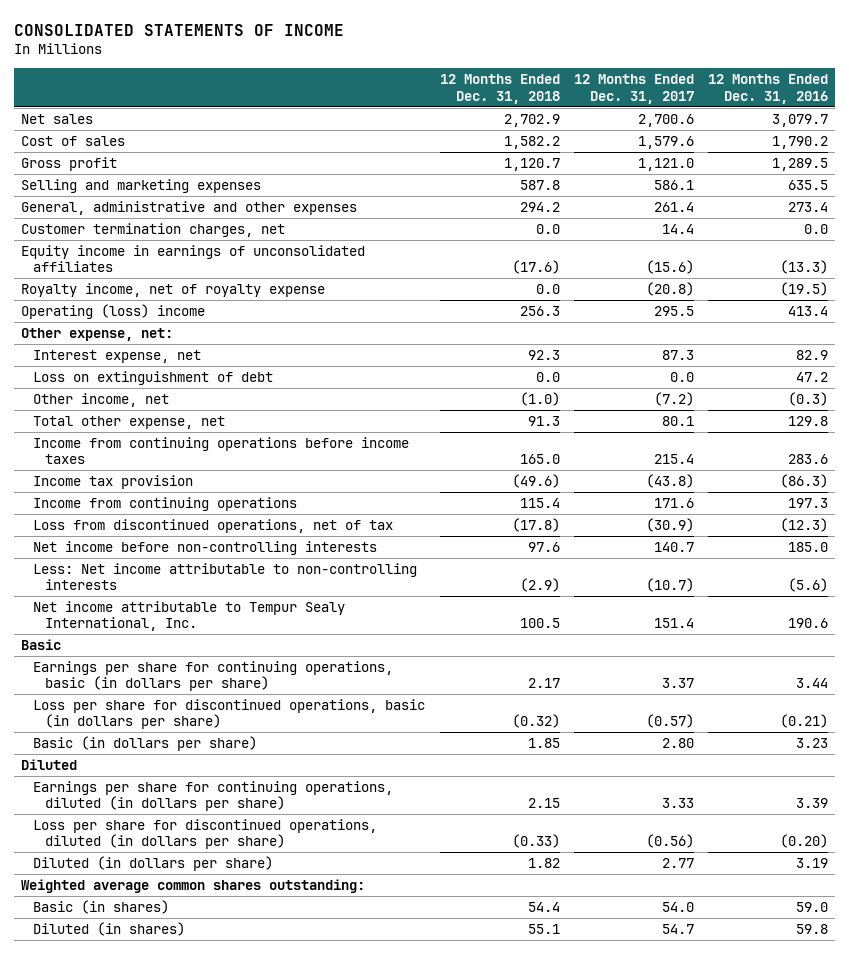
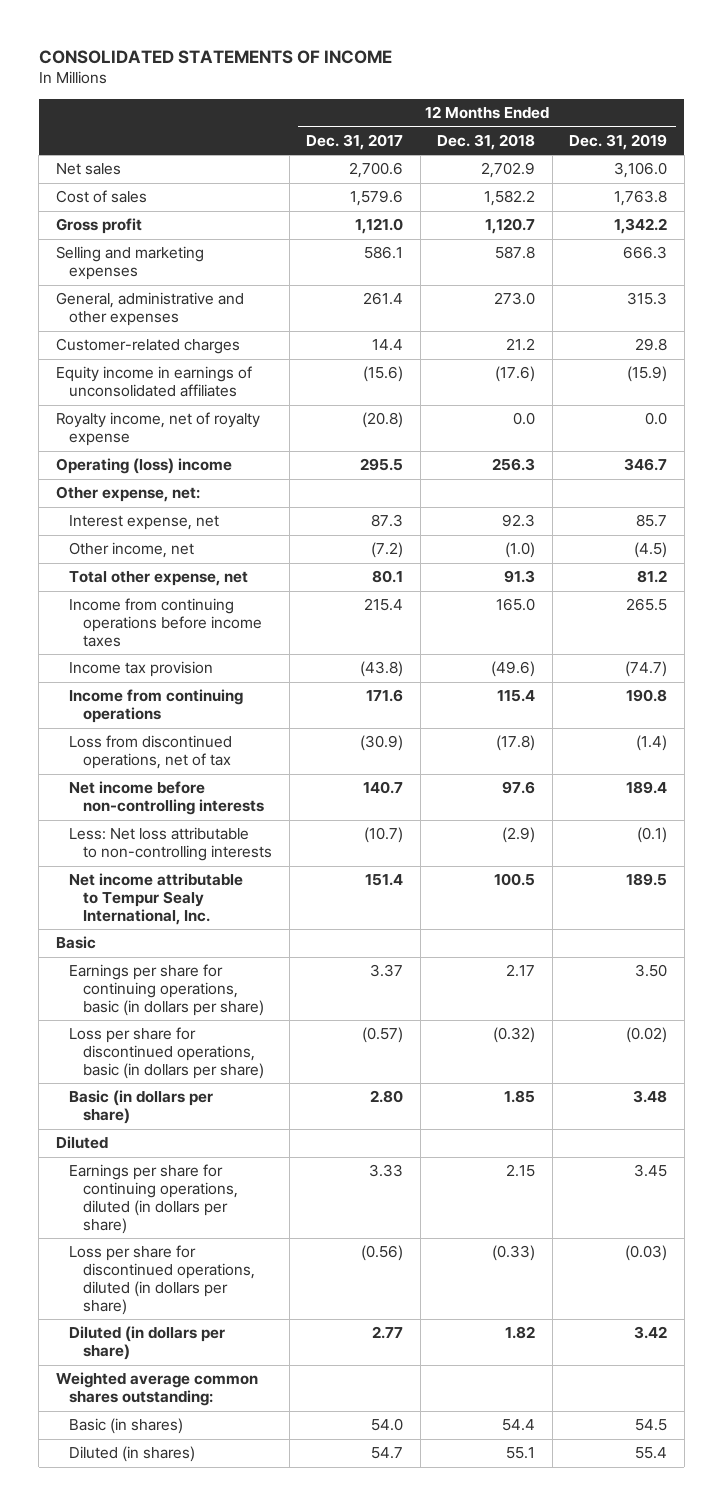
- | 12 Months Ended Dec. 31, 2018 | 12 Months Ended Dec. 31, 2017 | 12 Months Ended Dec. 31, 2016
+ | 12 Months Ended Dec. 31, 2017 | 12 Months Ended Dec. 31, 2018 | 12 Months Ended Dec. 31, 2019
- General, administrative and other expenses | 294.2 | 261.4 | 273.4
- Customer termination charges, net | 0.0 | 14.4 | 0.0
+ General, administrative and other expenses | 261.4 | 273.0 | 315.3
+ Customer-related charges | 14.4 | 21.2 | 29.8
- Loss on extinguishment of debt | 0.0 | 0.0 | 47.2
- Less: Net income attributable to non-controlling interests | (2.9) | (10.7) | (5.6)
+ Less: Net loss attributable to non-controlling interests | (10.7) | (2.9) | (0.1)

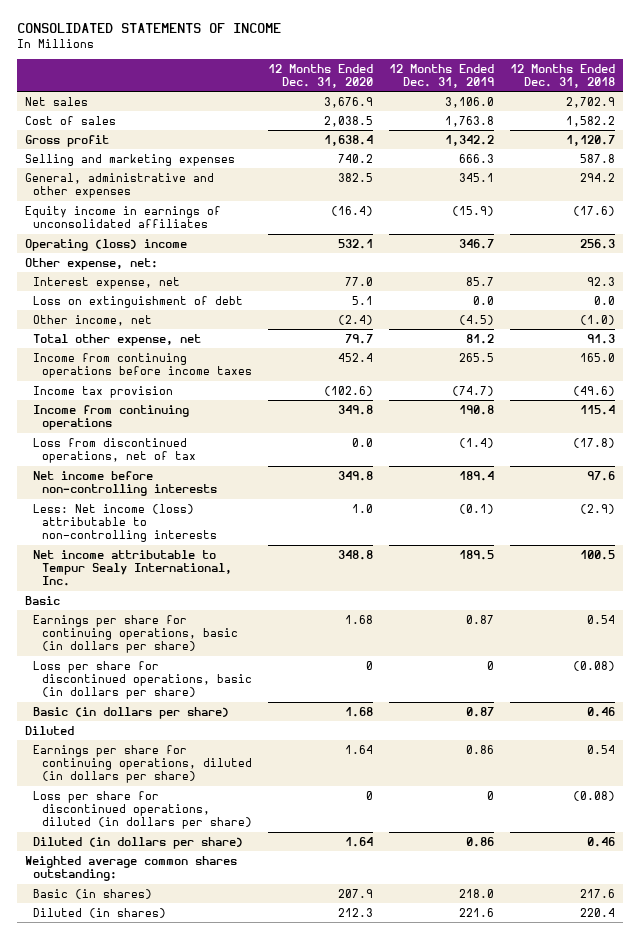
- | 12 Months Ended Dec. 31, 2017 | 12 Months Ended Dec. 31, 2018 | 12 Months Ended Dec. 31, 2019
+ | 12 Months Ended Dec. 31, 2020 | 12 Months Ended Dec. 31, 2019 | 12 Months Ended Dec. 31, 2018
- General, administrative and other expenses | 261.4 | 273.0 | 315.3
- Customer-related charges | 14.4 | 21.2 | 29.8
+ General, administrative and other expenses | 382.5 | 345.1 | 294.2
- Royalty income, net of royalty expense | (20.8) | 0.0 | 0.0
+ Loss on extinguishment of debt | 5.1 | 0.0 | 0.0
- Less: Net loss attributable to non-controlling interests | (10.7) | (2.9) | (0.1)
+ Less: Net income (loss) attributable to non-controlling interests | 1.0 | (0.1) | (2.9)
- Earnings per share for continuing operations, basic (in dollars per share) | 3.37 | 2.17 | 3.50
- Loss per share for discontinued operations, basic (in dollars per share) | (0.57) | (0.32) | (0.02)
- Basic (in dollars per share) | 2.80 | 1.85 | 3.48
+ Earnings per share for continuing operations, basic (in dollars per share) | 1.68 | 0.87 | 0.54
+ Loss per share for discontinued operations, basic (in dollars per share) | 0 | 0 | (0.08)
+ Basic (in dollars per share) | 1.68 | 0.87 | 0.46
- Earnings per share for continuing operations, diluted (in dollars per share) | 3.33 | 2.15 | 3.45
- Loss per share for discontinued operations, diluted (in dollars per share) | (0.56) | (0.33) | (0.03)
- Diluted (in dollars per share) | 2.77 | 1.82 | 3.42
+ Earnings per share for continuing operations, diluted (in dollars per share) | 1.64 | 0.86 | 0.54
+ Loss per share for discontinued operations, diluted (in dollars per share) | 0 | 0 | (0.08)
+ Diluted (in dollars per share) | 1.64 | 0.86 | 0.46
- Basic (in shares) | 54.0 | 54.4 | 54.5
- Diluted (in shares) | 54.7 | 55.1 | 55.4
+ Basic (in shares) | 207.9 | 218.0 | 217.6
+ Diluted (in shares) | 212.3 | 221.6 | 220.4

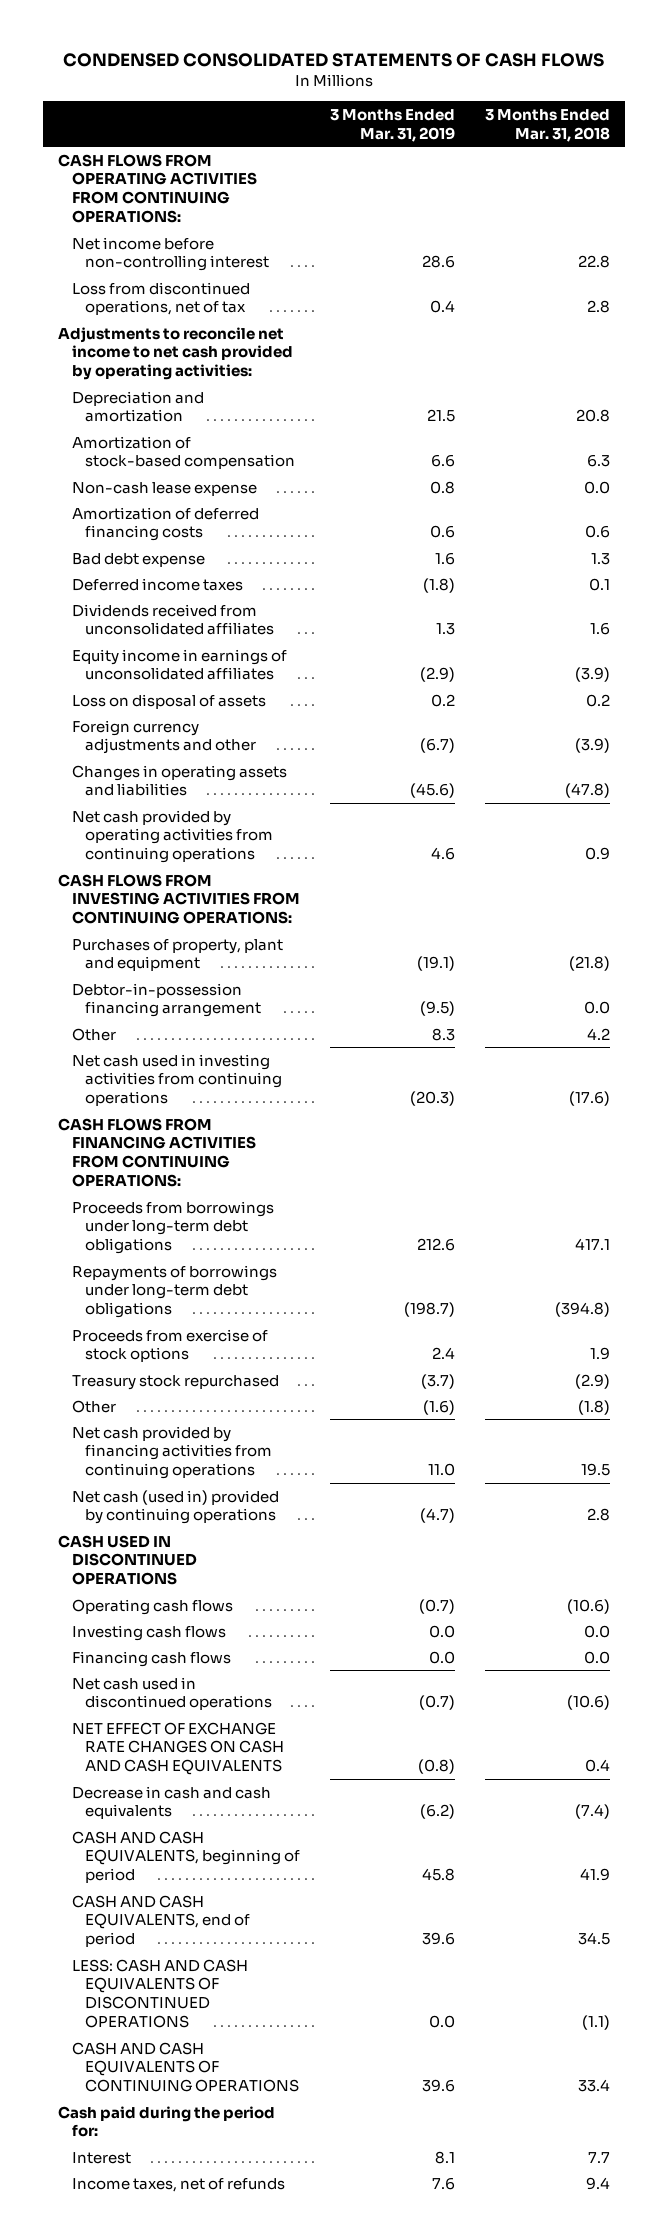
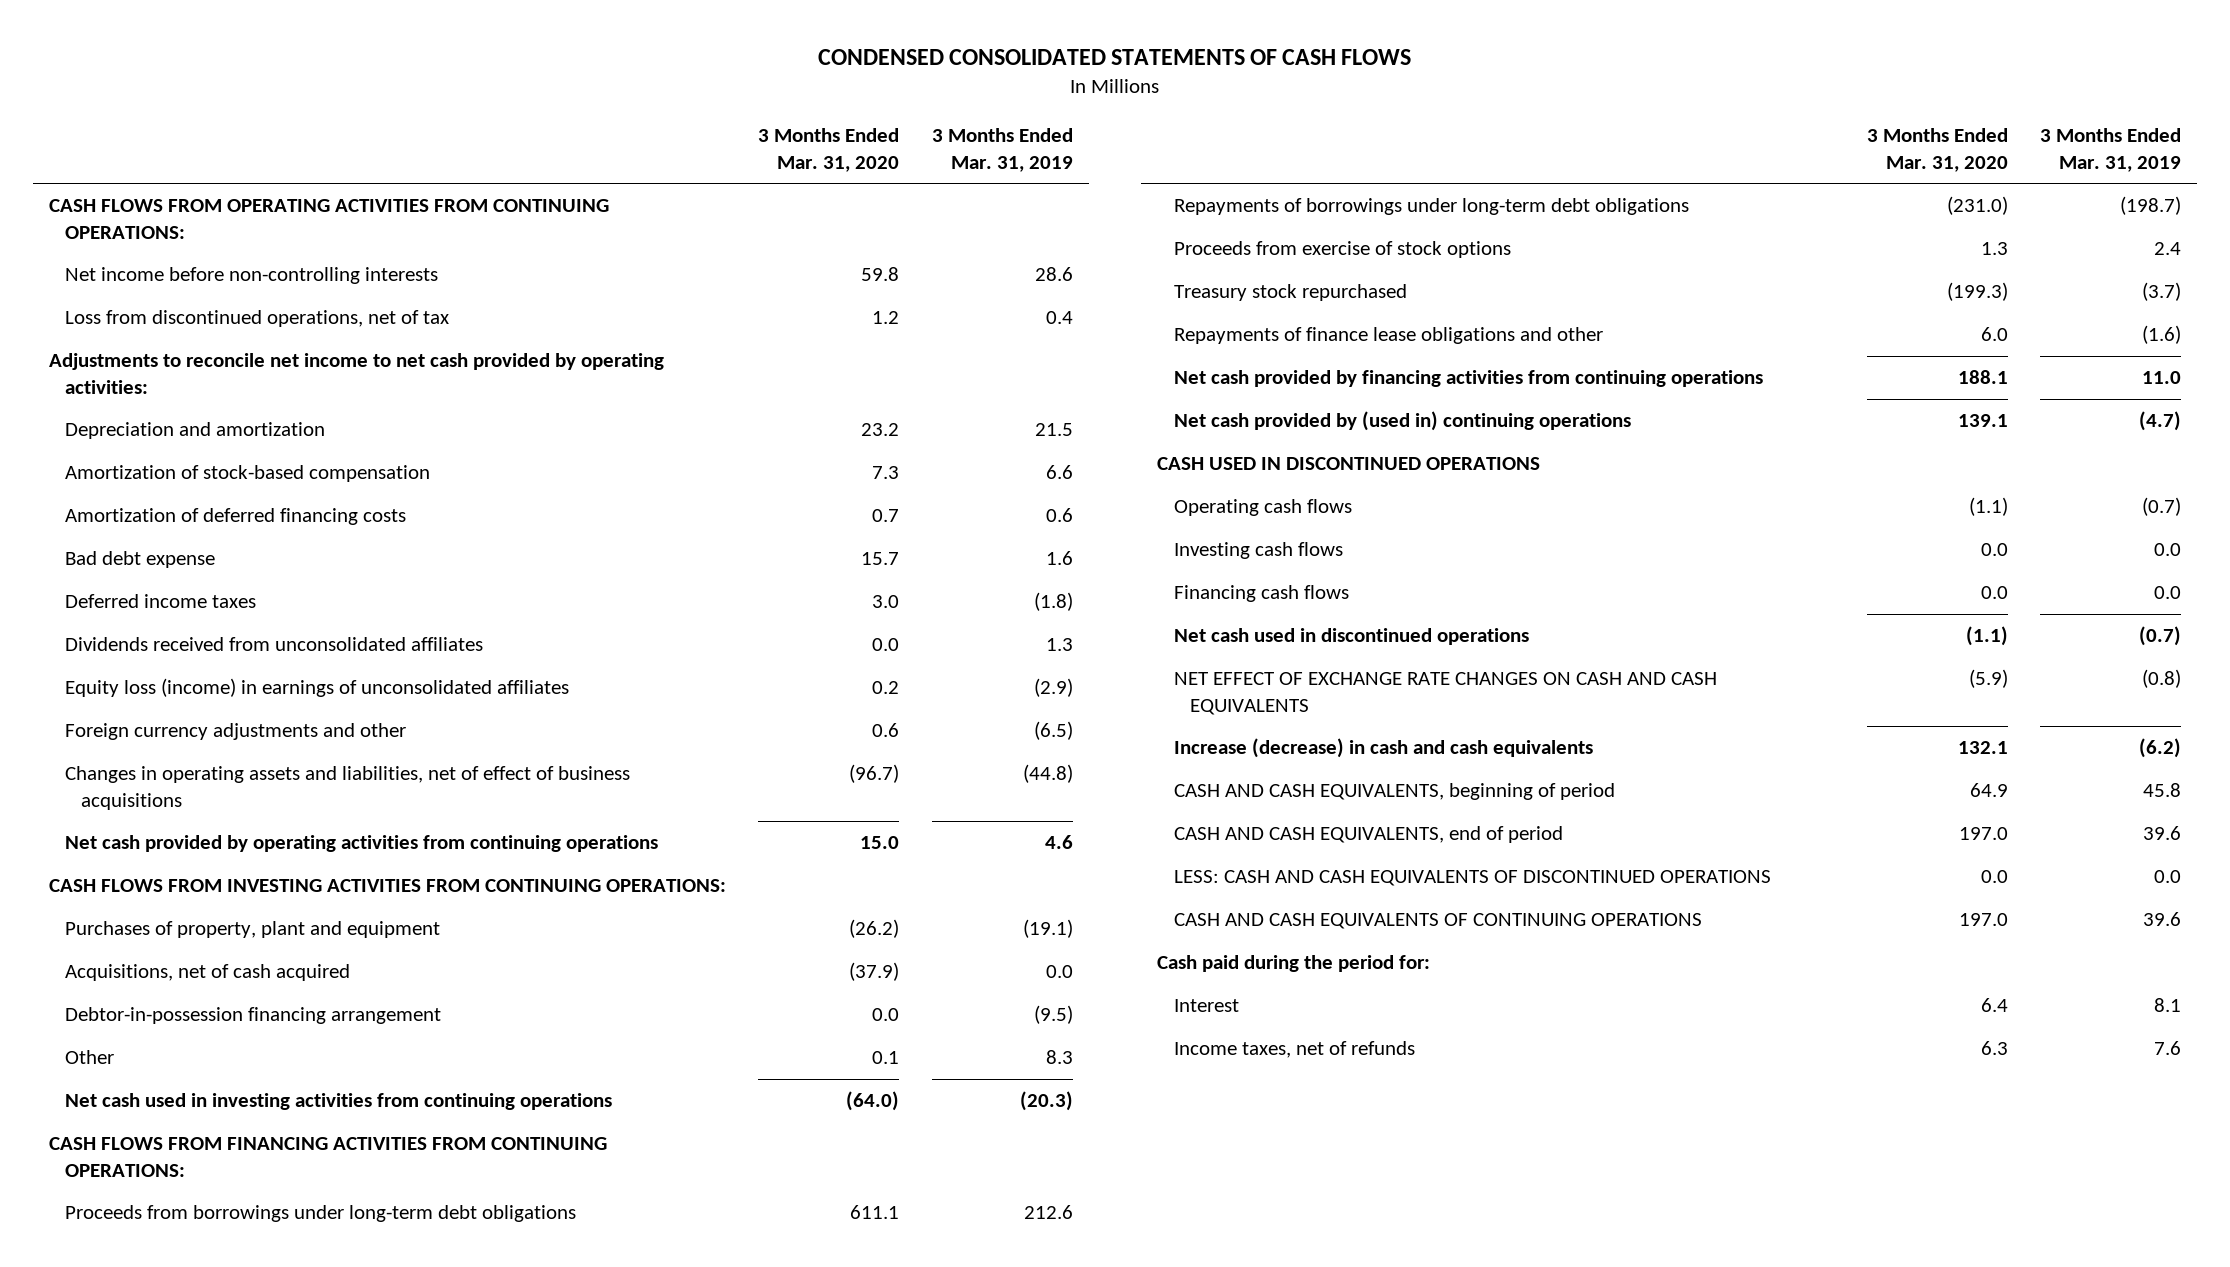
- | 3 Months Ended Mar. 31, 2019 | 3 Months Ended Mar. 31, 2018
+ | 3 Months Ended Mar. 31, 2020 | 3 Months Ended Mar. 31, 2019
- Net income before non-controlling interest | 28.6 | 22.8
+ Net income before non-controlling interests | 59.8 | 28.6
- Non-cash lease expense | 0.8 | 0.0
- Equity income in earnings of unconsolidated affiliates | (2.9) | (3.9)
- Loss on disposal of assets | 0.2 | 0.2
- Foreign currency adjustments and other | (6.7) | (3.9)
- Changes in operating assets and liabilities | (45.6) | (47.8)
+ Equity loss (income) in earnings of unconsolidated affiliates | 0.2 | (2.9)
+ Foreign currency adjustments and other | 0.6 | (6.5)
+ Changes in operating assets and liabilities, net of effect of business acquisitions | (96.7) | (44.8)
+ Acquisitions, net of cash acquired | (37.9) | 0.0
- Other | (1.6) | (1.8)
+ Repayments of finance lease obligations and other | 6.0 | (1.6)
- Net cash (used in) provided by continuing operations | (4.7) | 2.8
+ Net cash provided by (used in) continuing operations | 139.1 | (4.7)
- Decrease in cash and cash equivalents | (6.2) | (7.4)
+ Increase (decrease) in cash and cash equivalents | 132.1 | (6.2)

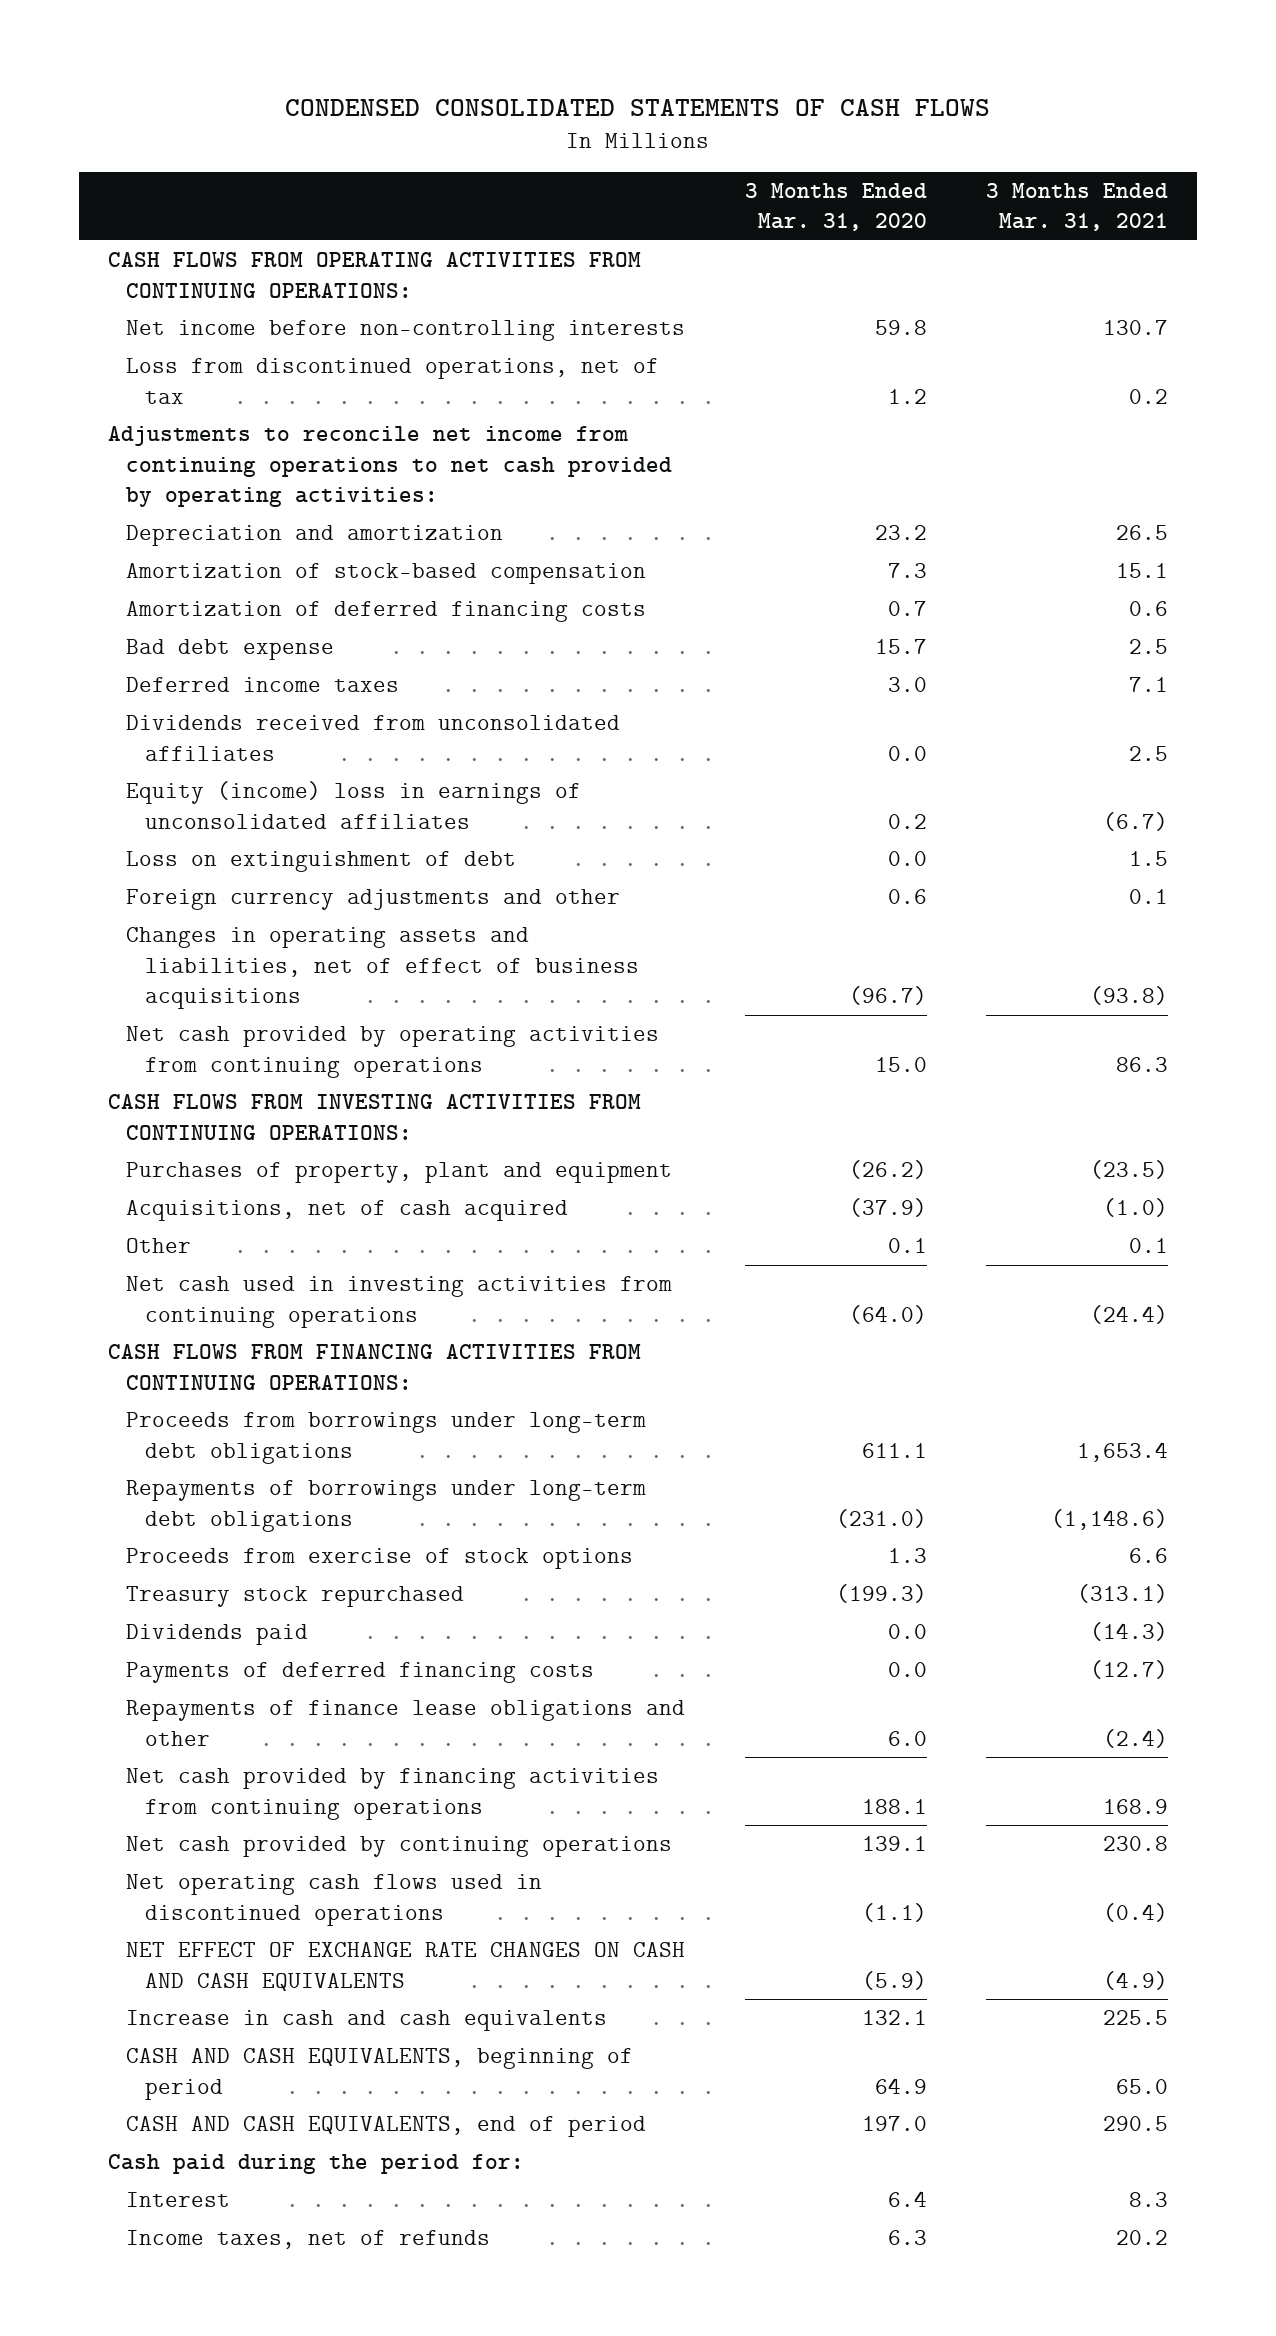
- | 3 Months Ended Mar. 31, 2020 | 3 Months Ended Mar. 31, 2019
+ | 3 Months Ended Mar. 31, 2020 | 3 Months Ended Mar. 31, 2021
- Adjustments to reconcile net income to net cash provided by operating activities:
+ Adjustments to reconcile net income from continuing operations to net cash provided by operating activities:
- Equity loss (income) in earnings of unconsolidated affiliates | 0.2 | (2.9)
+ Equity (income) loss in earnings of unconsolidated affiliates | 0.2 | (6.7)
+ Loss on extinguishment of debt | 0.0 | 1.5
- Debtor-in-possession financing arrangement | 0.0 | (9.5)
+ Dividends paid | 0.0 | (14.3)
+ Payments of deferred financing costs | 0.0 | (12.7)
- Net cash provided by (used in) continuing operations | 139.1 | (4.7)
- CASH USED IN DISCONTINUED OPERATIONS
- Operating cash flows | (1.1) | (0.7)
- Investing cash flows | 0.0 | 0.0
- Financing cash flows | 0.0 | 0.0
- Net cash used in discontinued operations | (1.1) | (0.7)
+ Net cash provided by continuing operations | 139.1 | 230.8
+ Net operating cash flows used in discontinued operations | (1.1) | (0.4)
- Increase (decrease) in cash and cash equivalents | 132.1 | (6.2)
+ Increase in cash and cash equivalents | 132.1 | 225.5
- LESS: CASH AND CASH EQUIVALENTS OF DISCONTINUED OPERATIONS | 0.0 | 0.0
- CASH AND CASH EQUIVALENTS OF CONTINUING OPERATIONS | 197.0 | 39.6

